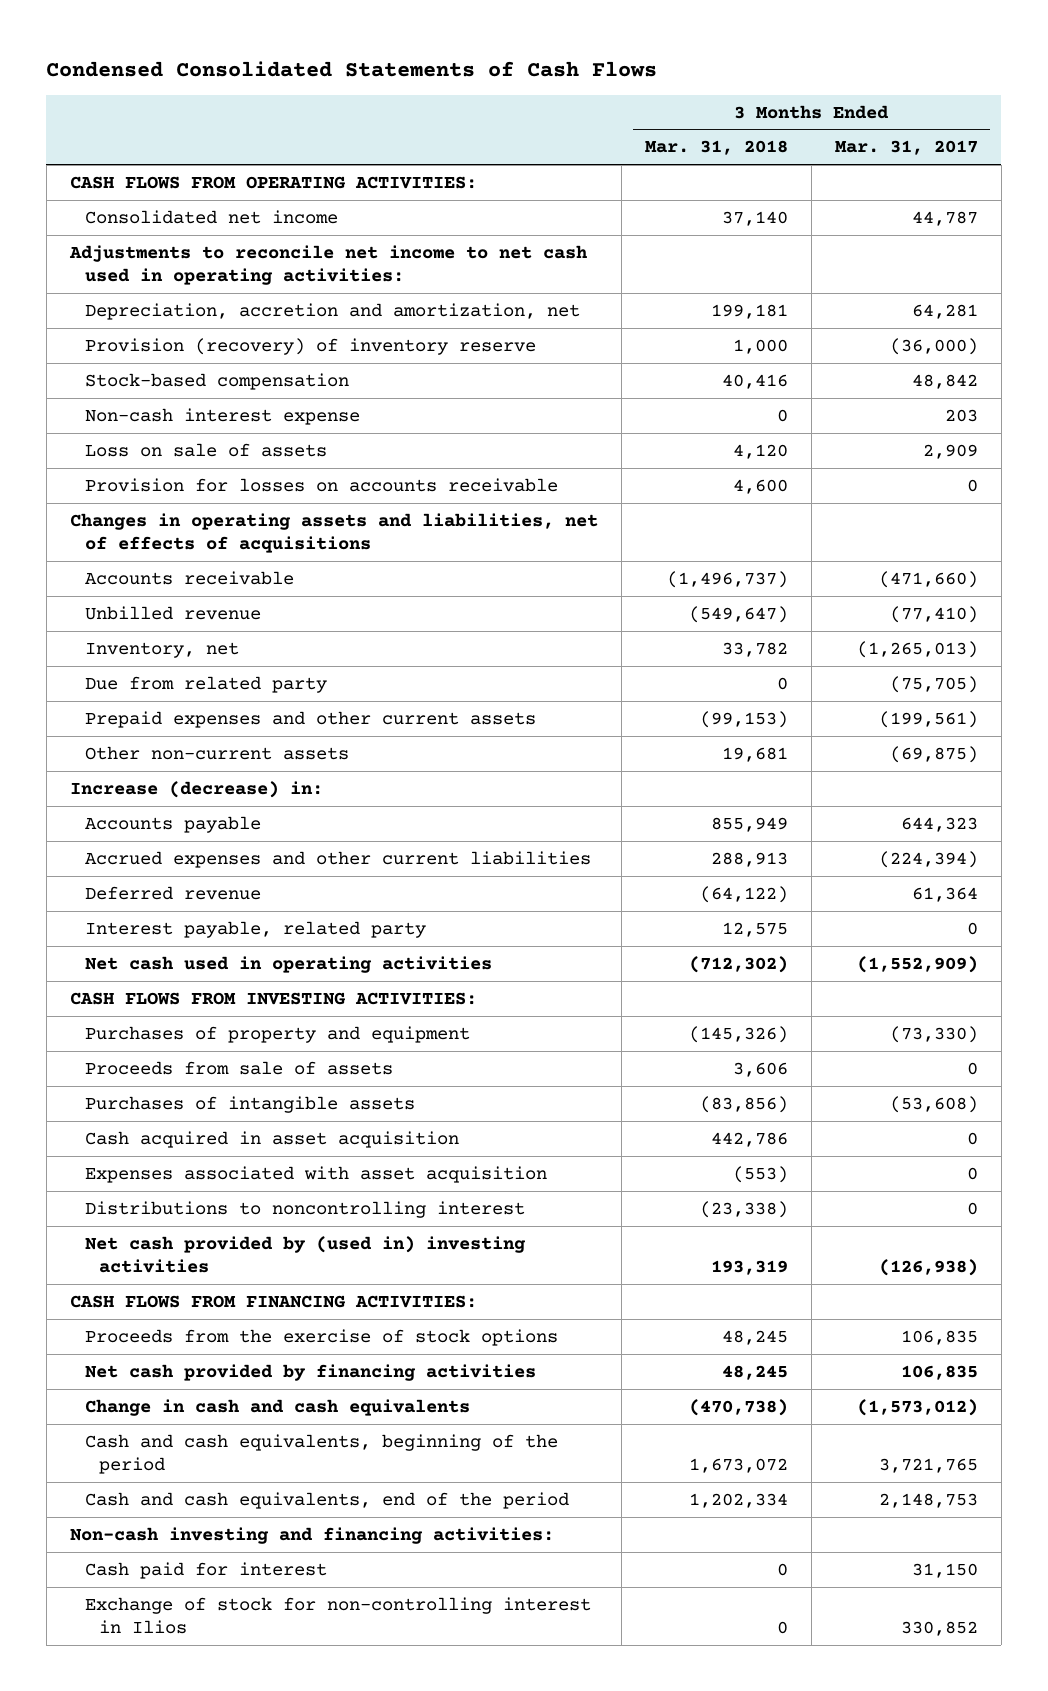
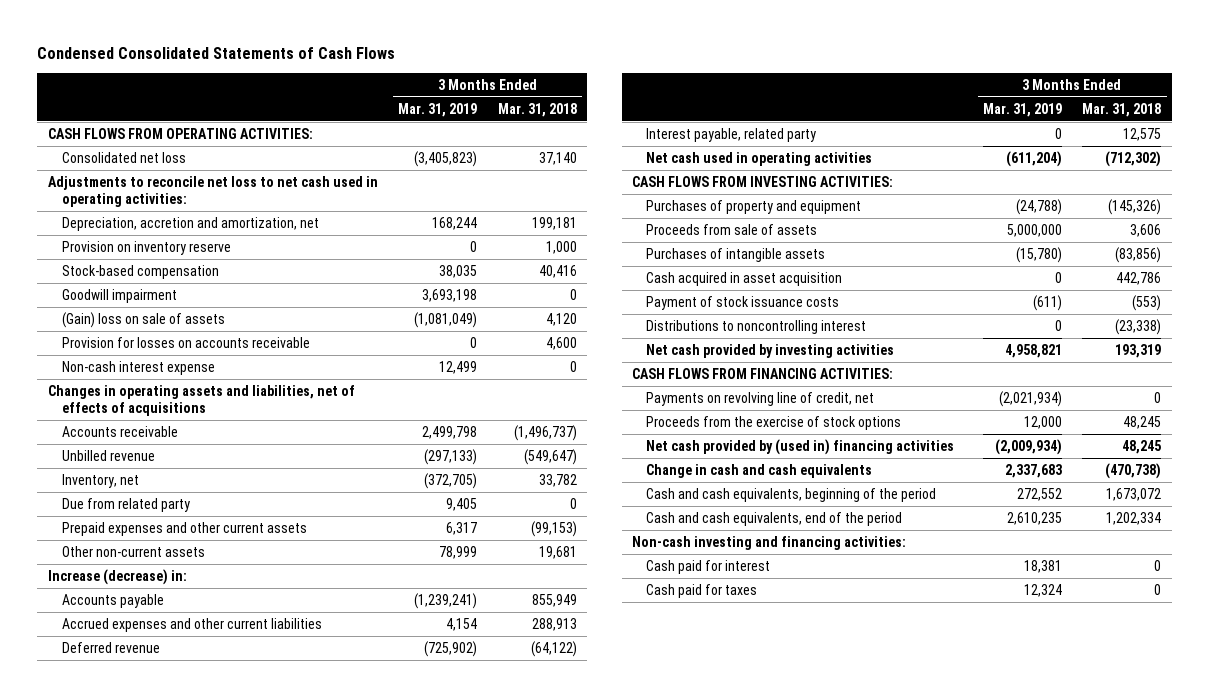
- | 3 Months Ended Mar. 31, 2018 | 3 Months Ended Mar. 31, 2017
+ | 3 Months Ended Mar. 31, 2019 | 3 Months Ended Mar. 31, 2018
- Consolidated net income | 37,140 | 44,787
- Adjustments to reconcile net income to net cash used in operating activities:
+ Consolidated net loss | (3,405,823) | 37,140
+ Adjustments to reconcile net loss to net cash used in operating activities:
- Provision (recovery) of inventory reserve | 1,000 | (36,000)
+ Provision on inventory reserve | 0 | 1,000
- Loss on sale of assets | 4,120 | 2,909
+ Goodwill impairment | 3,693,198 | 0
+ (Gain) loss on sale of assets | (1,081,049) | 4,120
moved down: Non-cash interest expense | 12,499 | 0
- Expenses associated with asset acquisition | (553) | 0
+ Payment of stock issuance costs | (611) | (553)
- Net cash provided by (used in) investing activities | 193,319 | (126,938)
+ Net cash provided by investing activities | 4,958,821 | 193,319
+ Payments on revolving line of credit, net | (2,021,934) | 0
- Net cash provided by financing activities | 48,245 | 106,835
+ Net cash provided by (used in) financing activities | (2,009,934) | 48,245
- Exchange of stock for non-controlling interest in Ilios | 0 | 330,852
+ Cash paid for taxes | 12,324 | 0

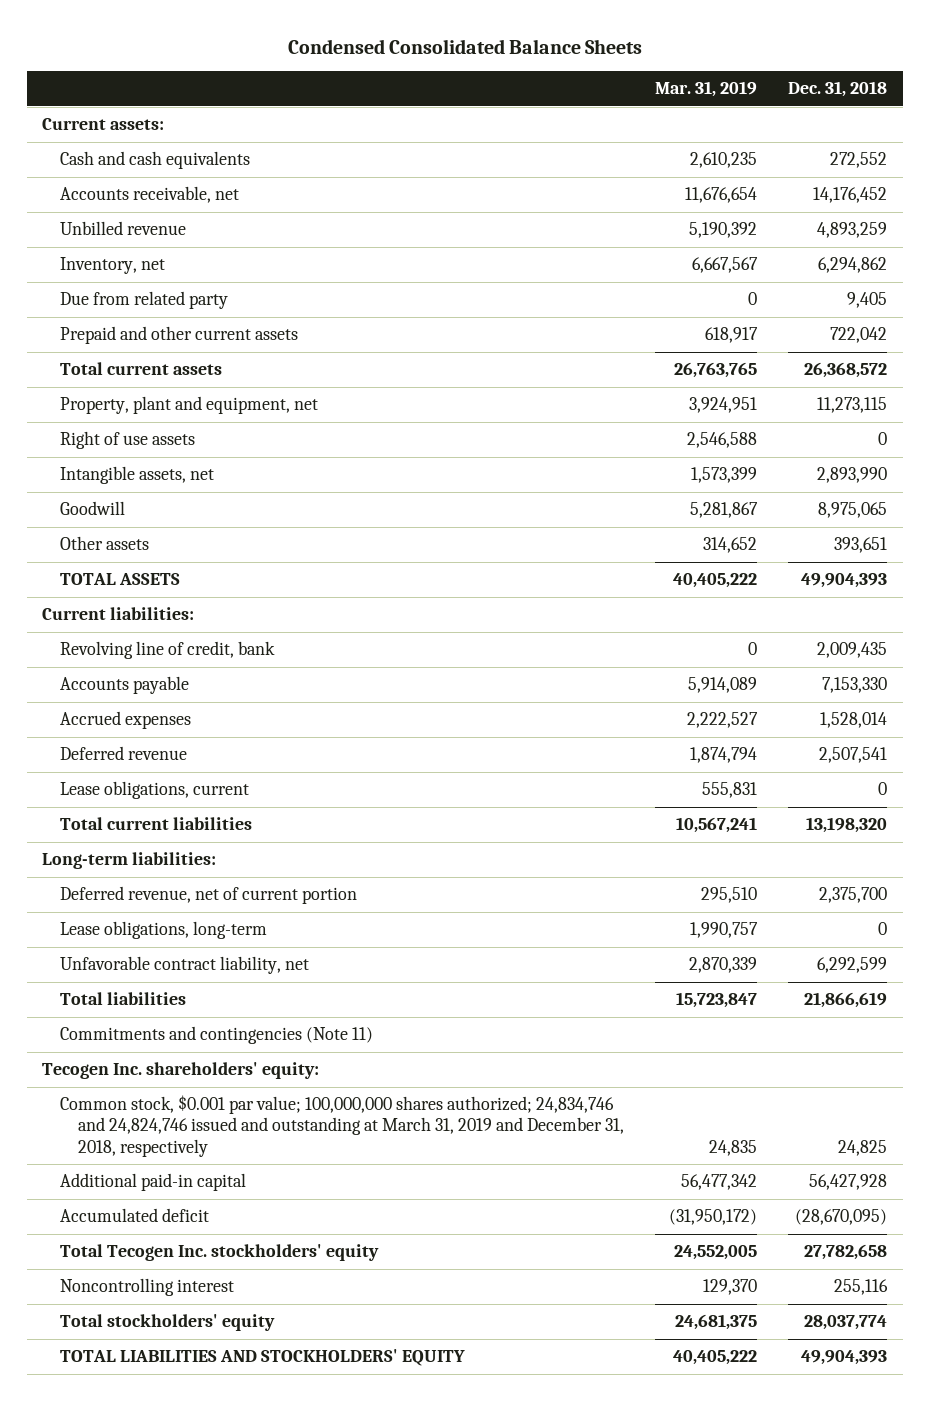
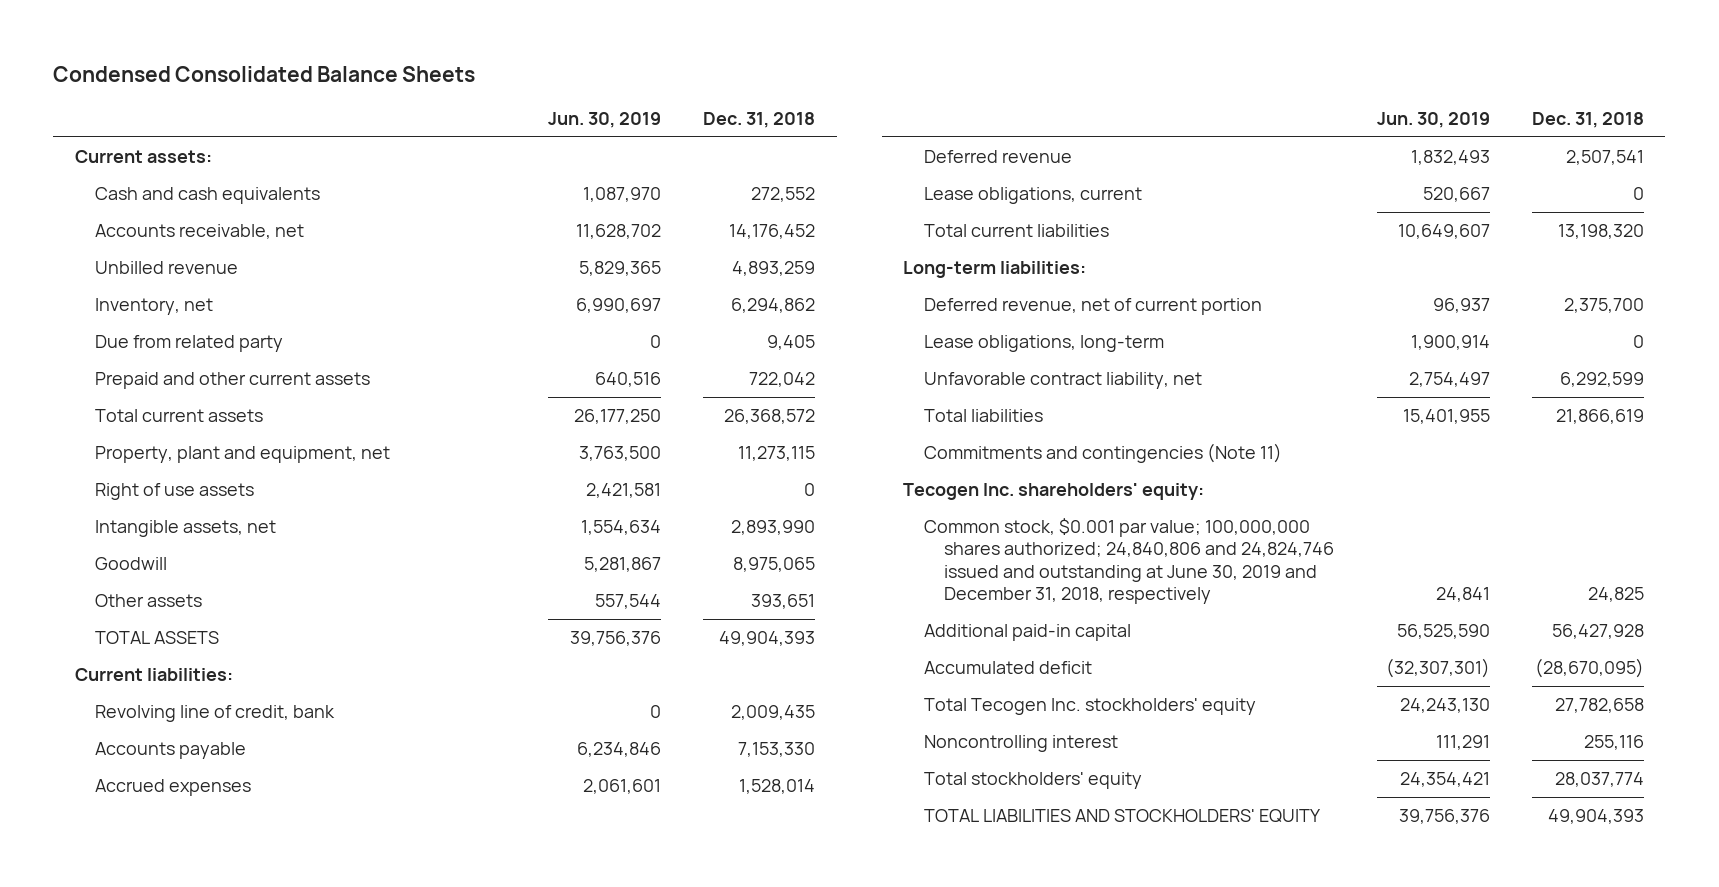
- | Mar. 31, 2019 | Dec. 31, 2018
+ | Jun. 30, 2019 | Dec. 31, 2018
- Common stock, $0.001 par value; 100,000,000 shares authorized; 24,834,746 and 24,824,746 issued and outstanding at March 31, 2019 and December 31, 2018, respectively | 24,835 | 24,825
+ Common stock, $0.001 par value; 100,000,000 shares authorized; 24,840,806 and 24,824,746 issued and outstanding at June 30, 2019 and December 31, 2018, respectively | 24,841 | 24,825

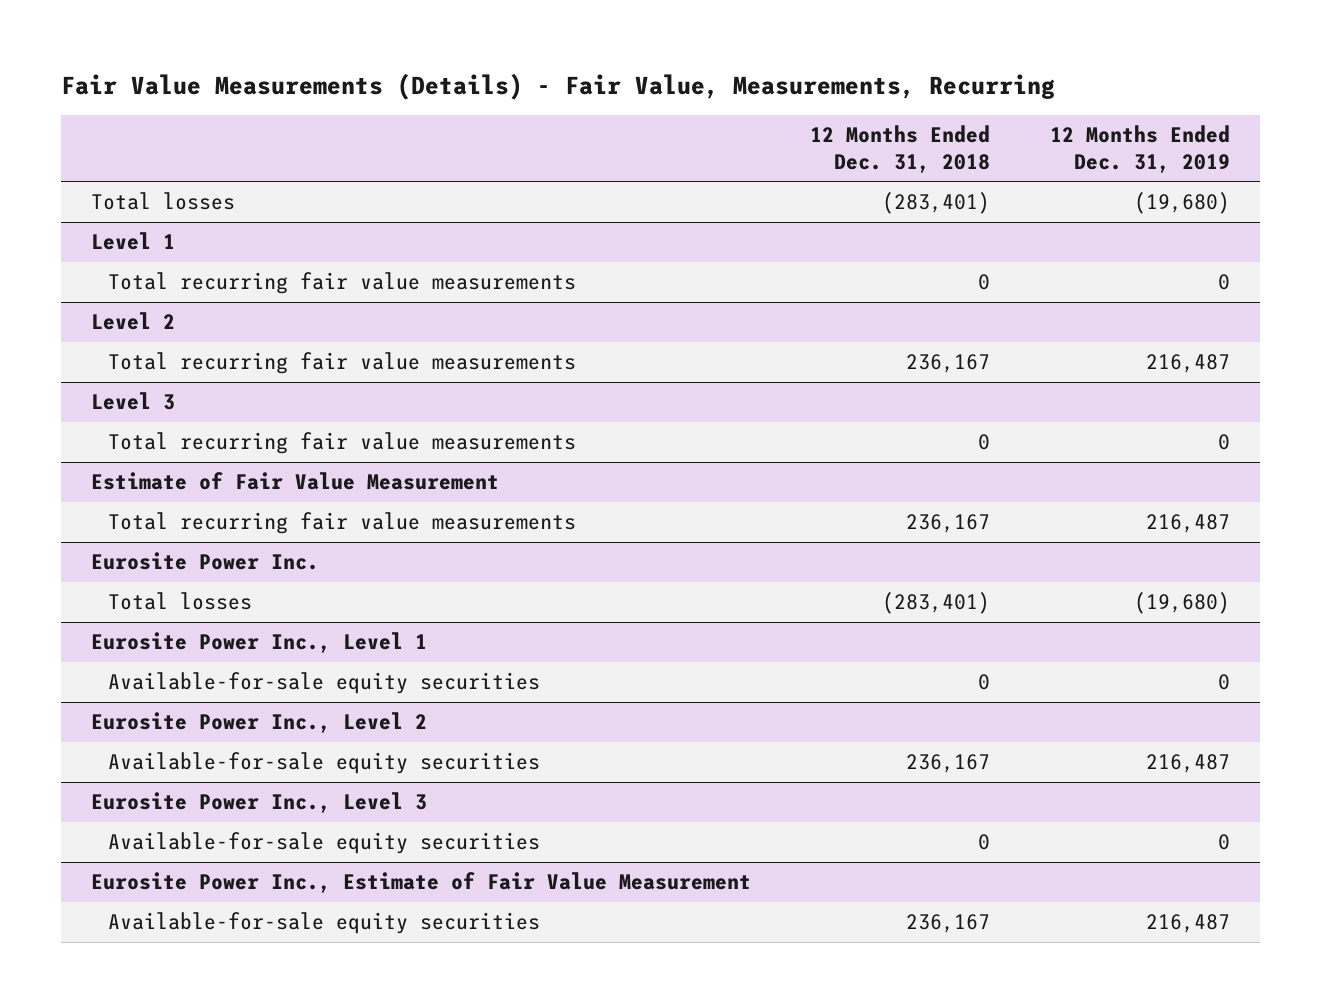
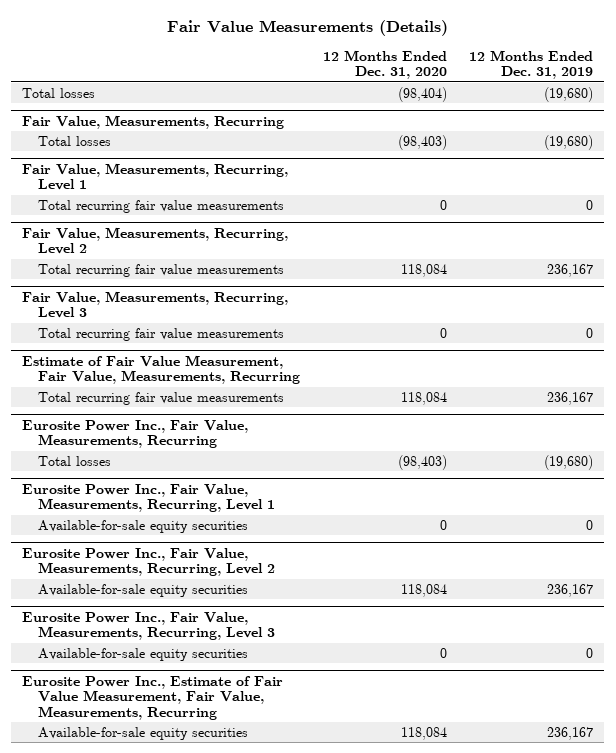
- Fair Value Measurements (Details) - Fair Value, Measurements, Recurring
+ Fair Value Measurements (Details)
- | 12 Months Ended Dec. 31, 2018 | 12 Months Ended Dec. 31, 2019
+ | 12 Months Ended Dec. 31, 2020 | 12 Months Ended Dec. 31, 2019
- Level 1
+ Fair Value, Measurements, Recurring
+ Total losses | (98,403) | (19,680)
+ Fair Value, Measurements, Recurring, Level 1
- Level 2
- Total recurring fair value measurements | 236,167 | 216,487
- Level 3
+ Fair Value, Measurements, Recurring, Level 2
+ Total recurring fair value measurements | 118,084 | 236,167
+ Fair Value, Measurements, Recurring, Level 3
- Estimate of Fair Value Measurement
- Total recurring fair value measurements | 236,167 | 216,487
- Eurosite Power Inc.
+ Estimate of Fair Value Measurement, Fair Value, Measurements, Recurring
+ Total recurring fair value measurements | 118,084 | 236,167
+ Eurosite Power Inc., Fair Value, Measurements, Recurring
- Eurosite Power Inc., Level 1
+ Eurosite Power Inc., Fair Value, Measurements, Recurring, Level 1
- Eurosite Power Inc., Level 2
- Available-for-sale equity securities | 236,167 | 216,487
- Eurosite Power Inc., Level 3
+ Eurosite Power Inc., Fair Value, Measurements, Recurring, Level 2
+ Available-for-sale equity securities | 118,084 | 236,167
+ Eurosite Power Inc., Fair Value, Measurements, Recurring, Level 3
- Eurosite Power Inc., Estimate of Fair Value Measurement
- Available-for-sale equity securities | 236,167 | 216,487
+ Eurosite Power Inc., Estimate of Fair Value Measurement, Fair Value, Measurements, Recurring
+ Available-for-sale equity securities | 118,084 | 236,167

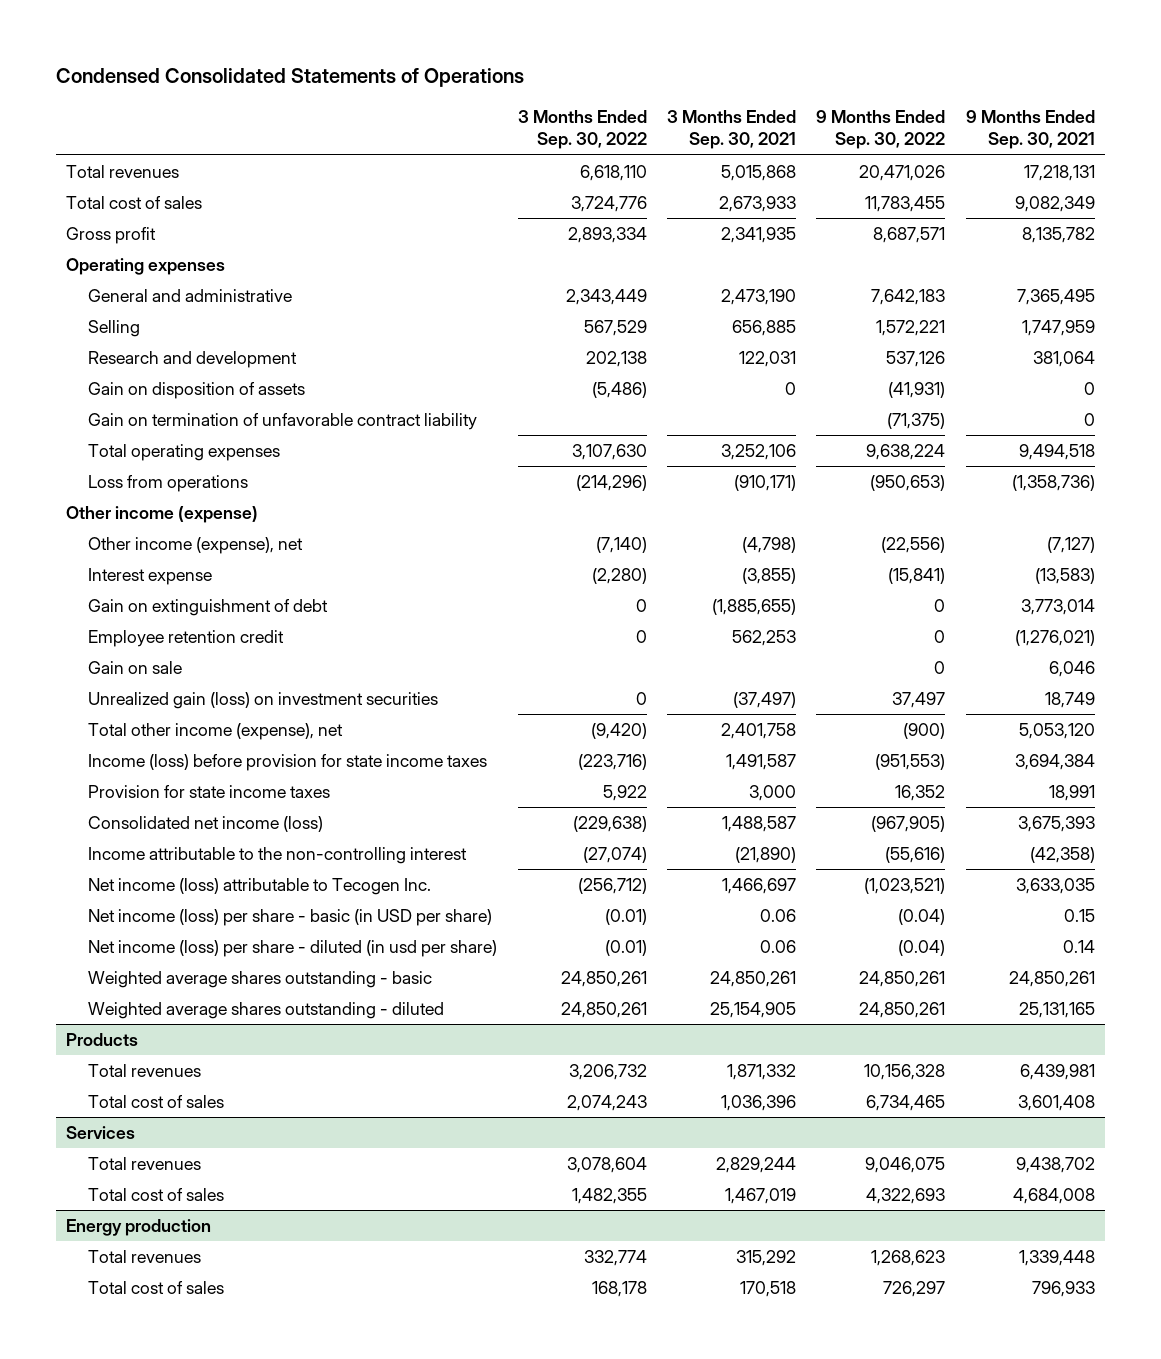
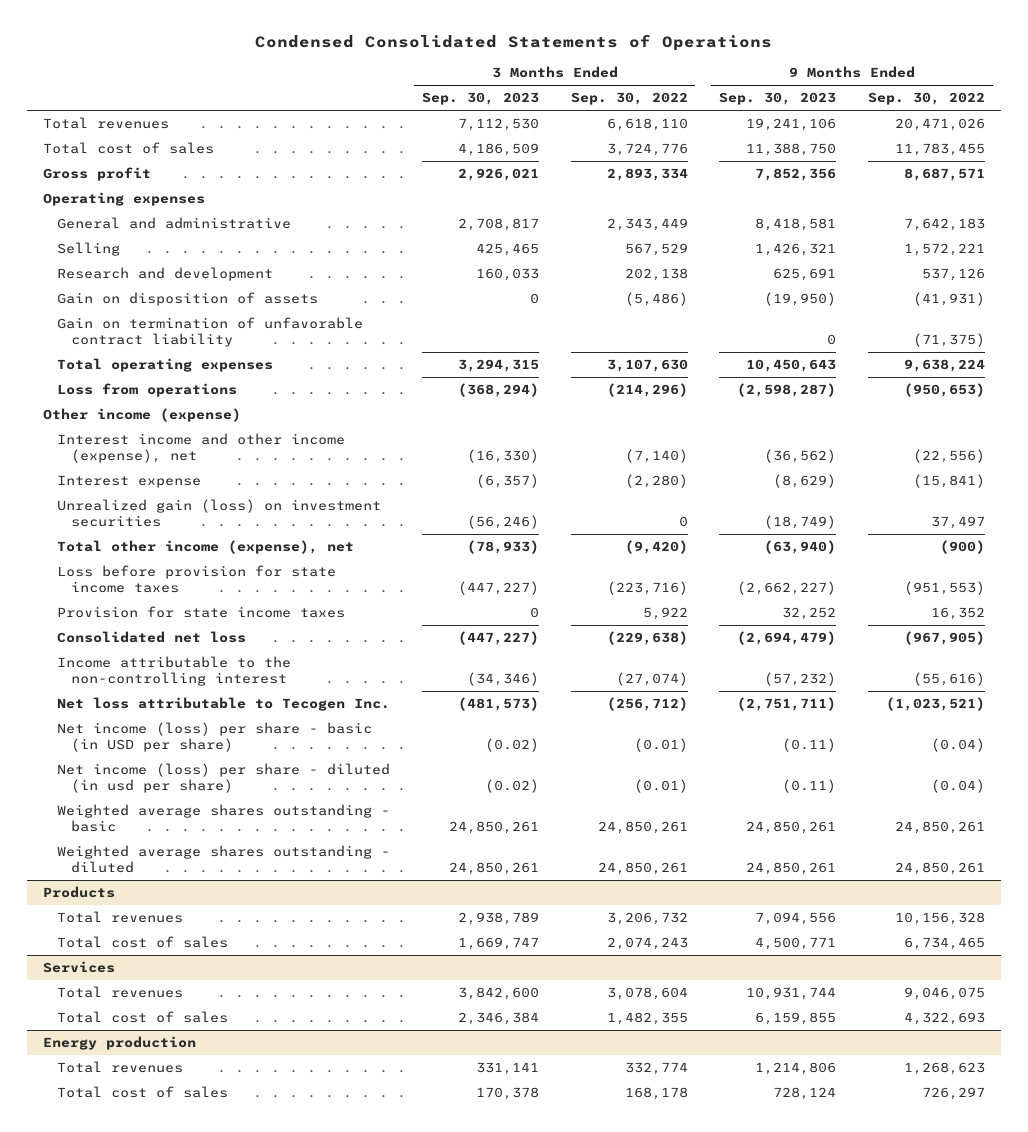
- | 3 Months Ended Sep. 30, 2022 | 3 Months Ended Sep. 30, 2021 | 9 Months Ended Sep. 30, 2022 | 9 Months Ended Sep. 30, 2021
+ | 3 Months Ended Sep. 30, 2023 | 3 Months Ended Sep. 30, 2022 | 9 Months Ended Sep. 30, 2023 | 9 Months Ended Sep. 30, 2022
- Other income (expense), net | (7,140) | (4,798) | (22,556) | (7,127)
+ Interest income and other income (expense), net | (16,330) | (7,140) | (36,562) | (22,556)
- Gain on extinguishment of debt | 0 | (1,885,655) | 0 | 3,773,014
- Employee retention credit | 0 | 562,253 | 0 | (1,276,021)
- Gain on sale | | | 0 | 6,046
- Income (loss) before provision for state income taxes | (223,716) | 1,491,587 | (951,553) | 3,694,384
+ Loss before provision for state income taxes | (447,227) | (223,716) | (2,662,227) | (951,553)
- Consolidated net income (loss) | (229,638) | 1,488,587 | (967,905) | 3,675,393
+ Consolidated net loss | (447,227) | (229,638) | (2,694,479) | (967,905)
- Net income (loss) attributable to Tecogen Inc. | (256,712) | 1,466,697 | (1,023,521) | 3,633,035
+ Net loss attributable to Tecogen Inc. | (481,573) | (256,712) | (2,751,711) | (1,023,521)

